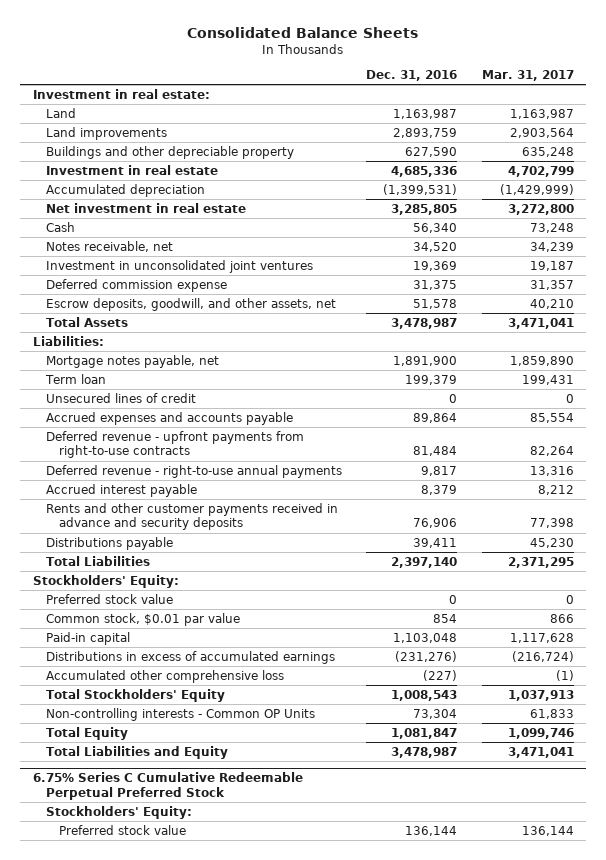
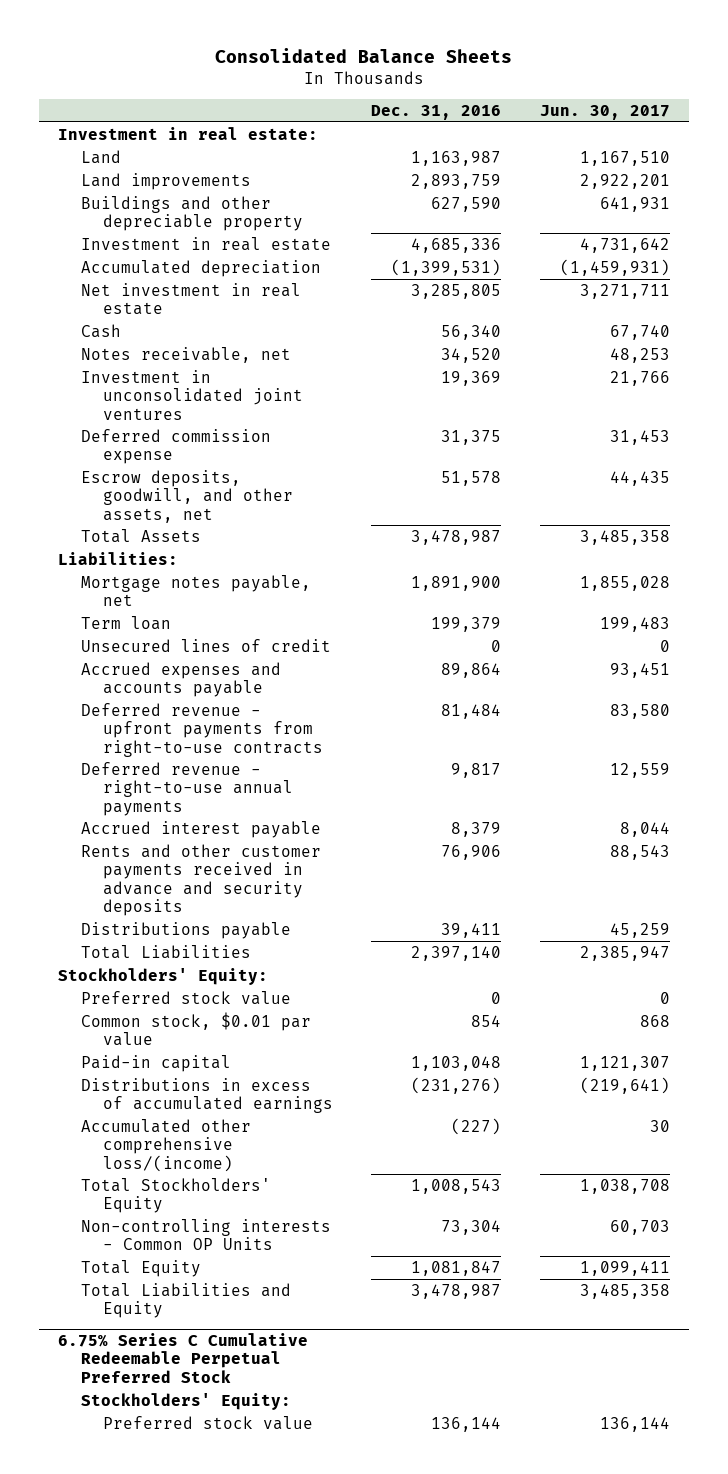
- | Dec. 31, 2016 | Mar. 31, 2017
+ | Dec. 31, 2016 | Jun. 30, 2017
- Accumulated other comprehensive loss | (227) | (1)
+ Accumulated other comprehensive loss/(income) | (227) | 30

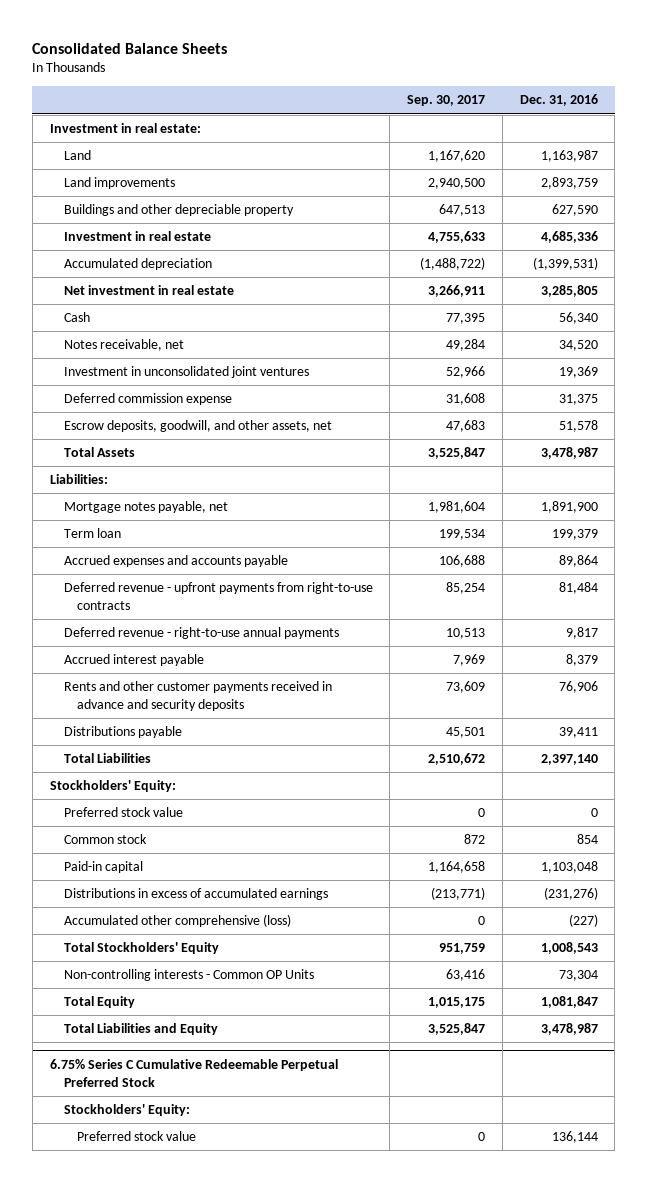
- | Dec. 31, 2016 | Jun. 30, 2017
+ | Sep. 30, 2017 | Dec. 31, 2016
- Unsecured lines of credit | 0 | 0
- Common stock, $0.01 par value | 854 | 868
+ Common stock | 872 | 854
- Accumulated other comprehensive loss/(income) | (227) | 30
+ Accumulated other comprehensive (loss) | 0 | (227)

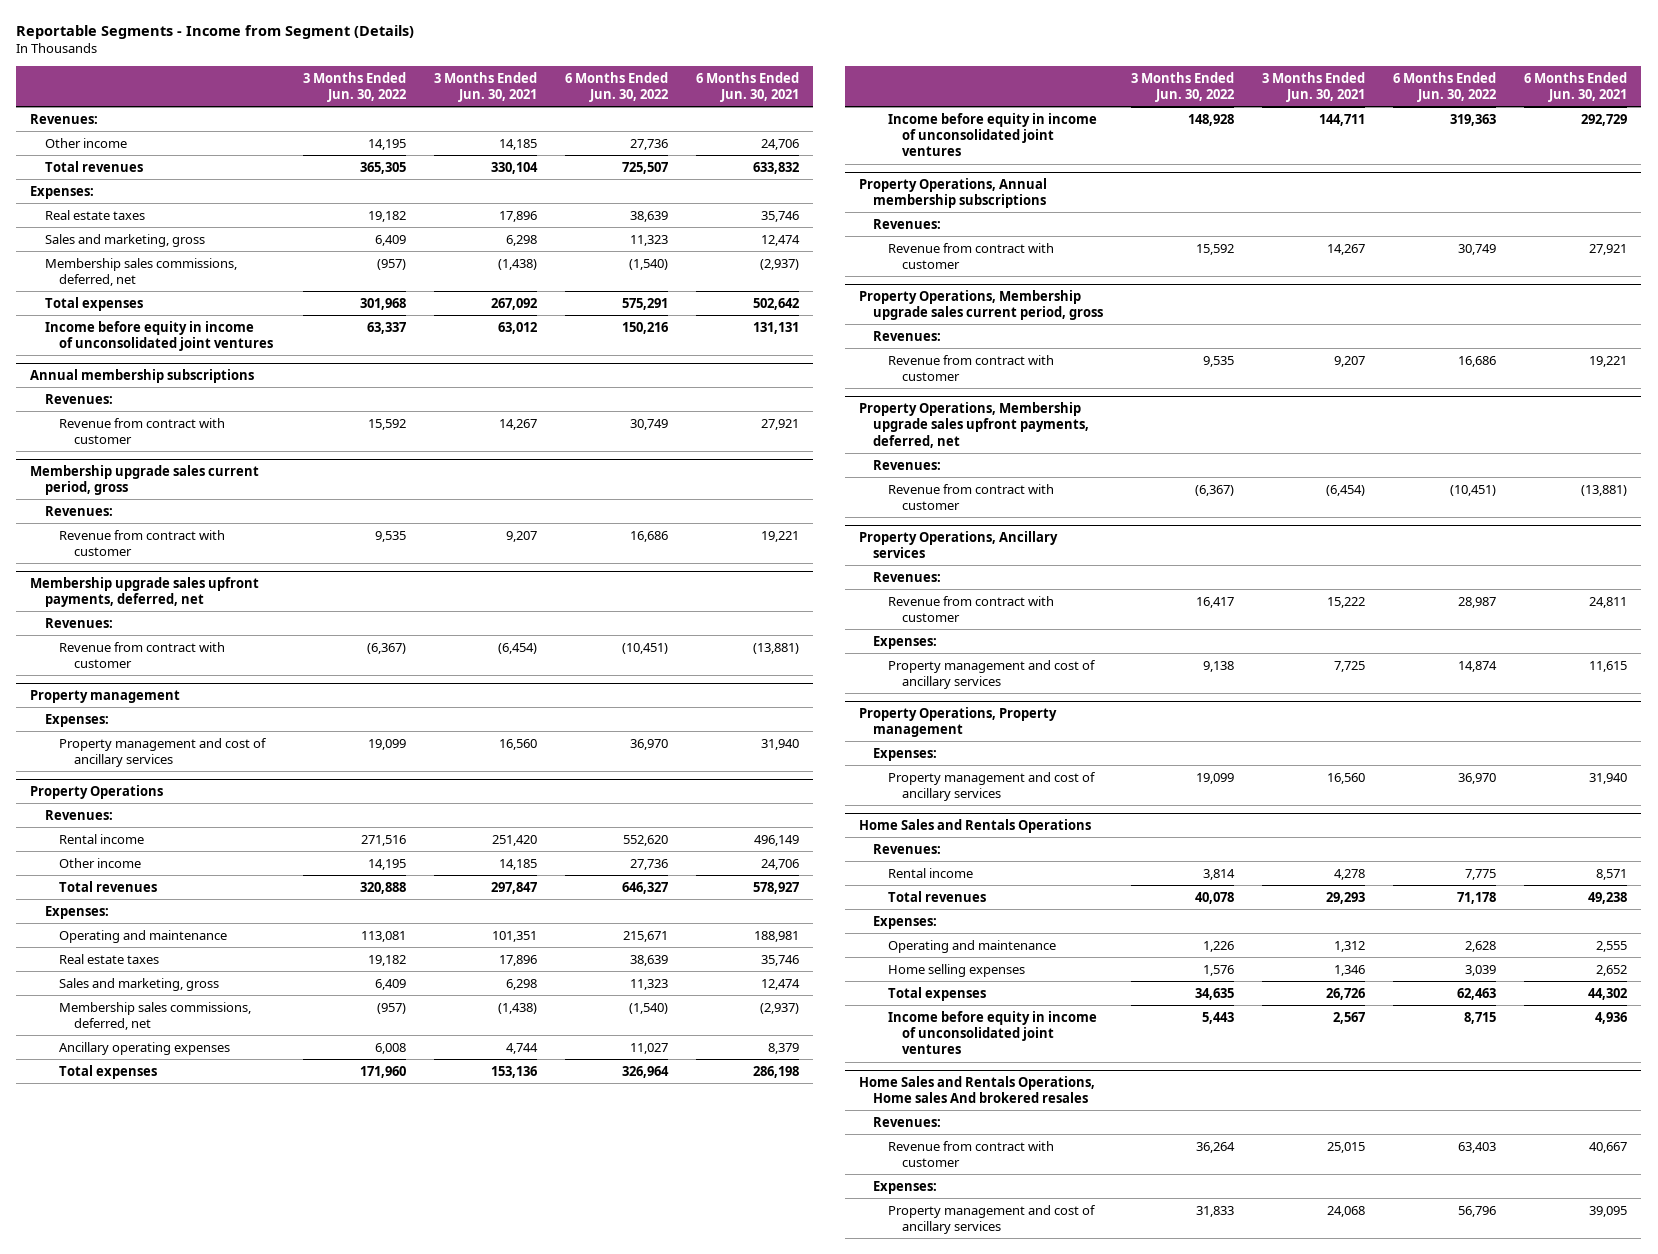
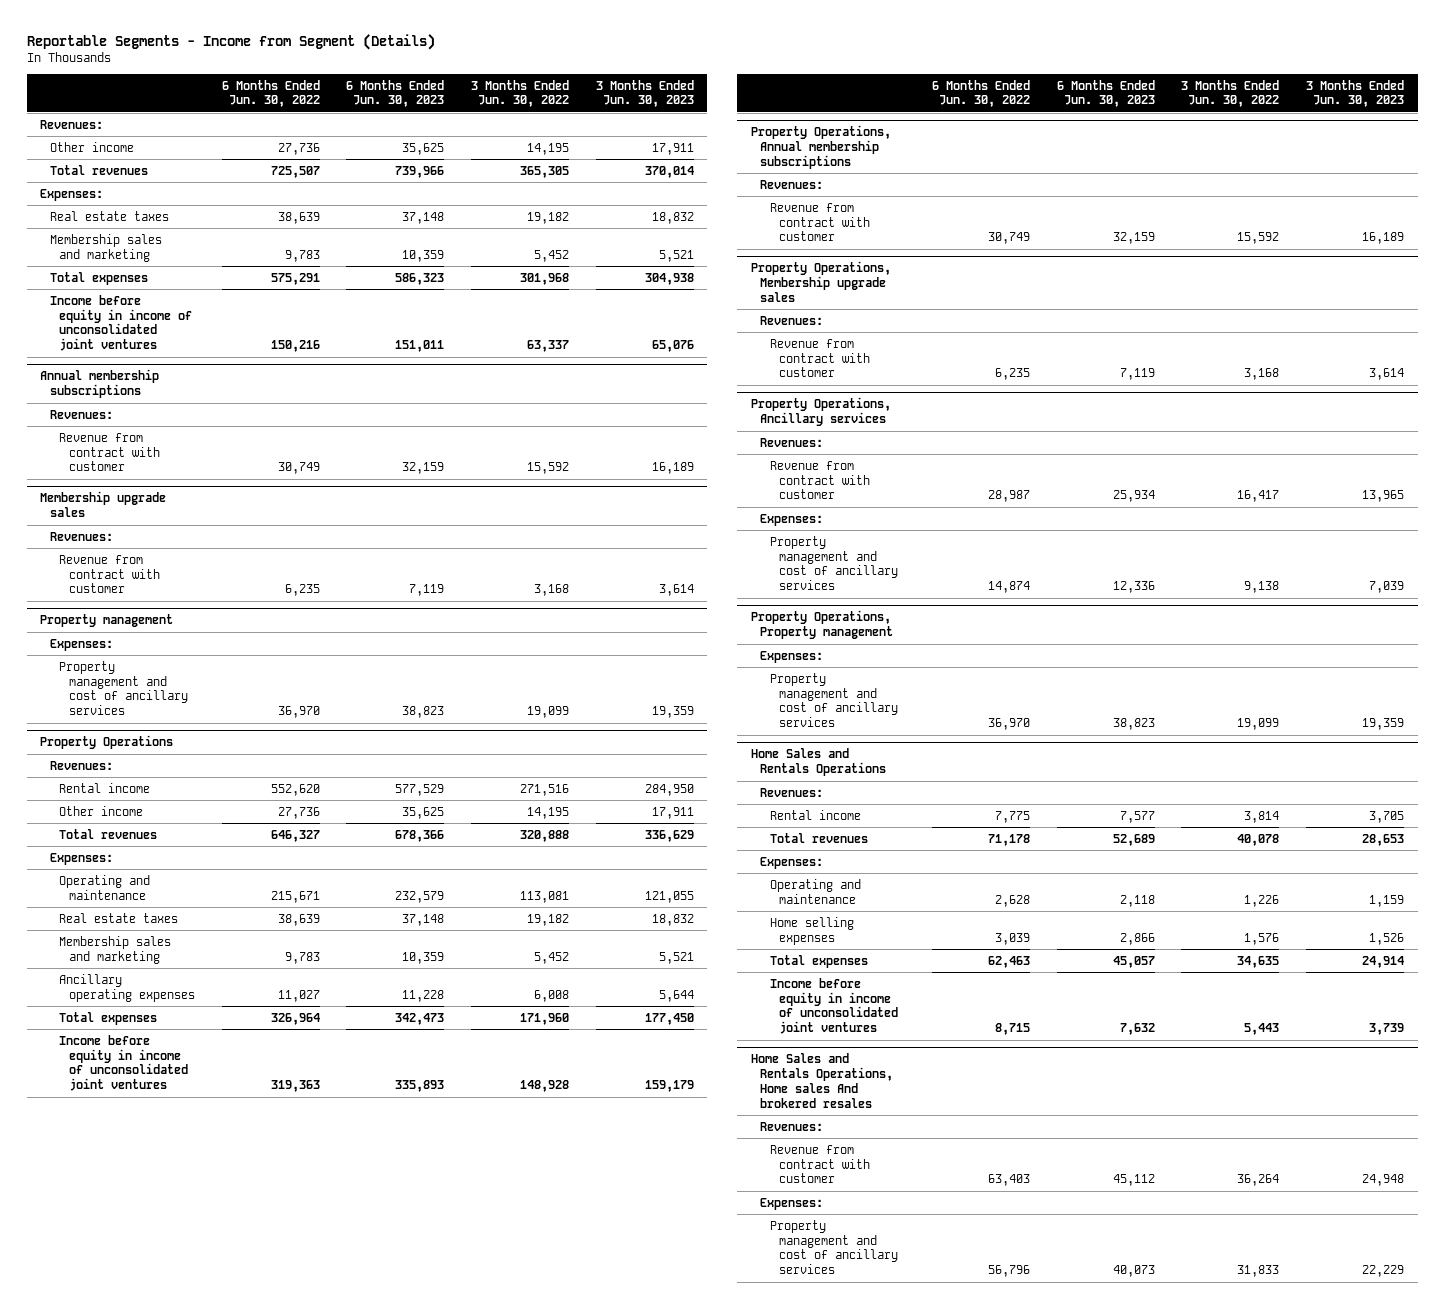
- | 3 Months Ended Jun. 30, 2022 | 3 Months Ended Jun. 30, 2021 | 6 Months Ended Jun. 30, 2022 | 6 Months Ended Jun. 30, 2021
+ | 6 Months Ended Jun. 30, 2022 | 6 Months Ended Jun. 30, 2023 | 3 Months Ended Jun. 30, 2022 | 3 Months Ended Jun. 30, 2023
- Sales and marketing, gross | 6,409 | 6,298 | 11,323 | 12,474
- Membership sales commissions, deferred, net | (957) | (1,438) | (1,540) | (2,937)
+ Membership sales and marketing | 9,783 | 10,359 | 5,452 | 5,521
- Membership upgrade sales current period, gross
- Revenues:
- Revenue from contract with customer | 9,535 | 9,207 | 16,686 | 19,221
- Membership upgrade sales upfront payments, deferred, net
+ Membership upgrade sales
- Revenue from contract with customer | (6,367) | (6,454) | (10,451) | (13,881)
+ Revenue from contract with customer | 6,235 | 7,119 | 3,168 | 3,614
@ Property Operations
- Sales and marketing, gross | 6,409 | 6,298 | 11,323 | 12,474
- Membership sales commissions, deferred, net | (957) | (1,438) | (1,540) | (2,937)
+ Membership sales and marketing | 9,783 | 10,359 | 5,452 | 5,521
- Property Operations, Membership upgrade sales current period, gross
- Revenues:
- Revenue from contract with customer | 9,535 | 9,207 | 16,686 | 19,221
- Property Operations, Membership upgrade sales upfront payments, deferred, net
+ Property Operations, Membership upgrade sales
- Revenue from contract with customer | (6,367) | (6,454) | (10,451) | (13,881)
+ Revenue from contract with customer | 6,235 | 7,119 | 3,168 | 3,614

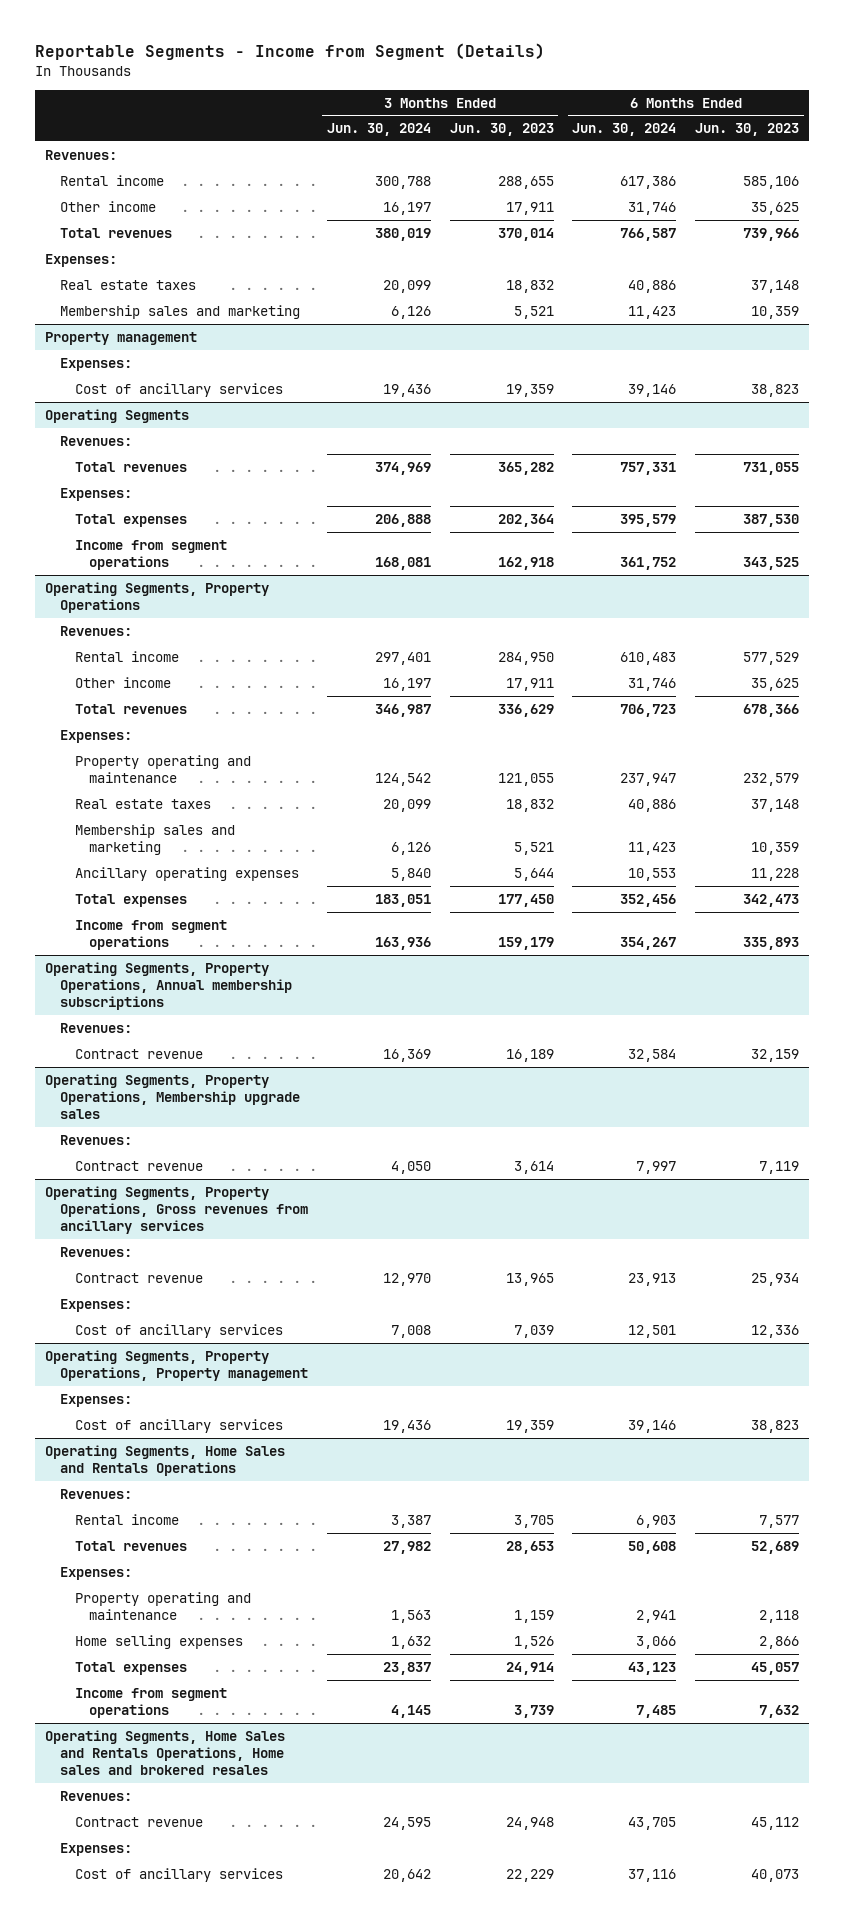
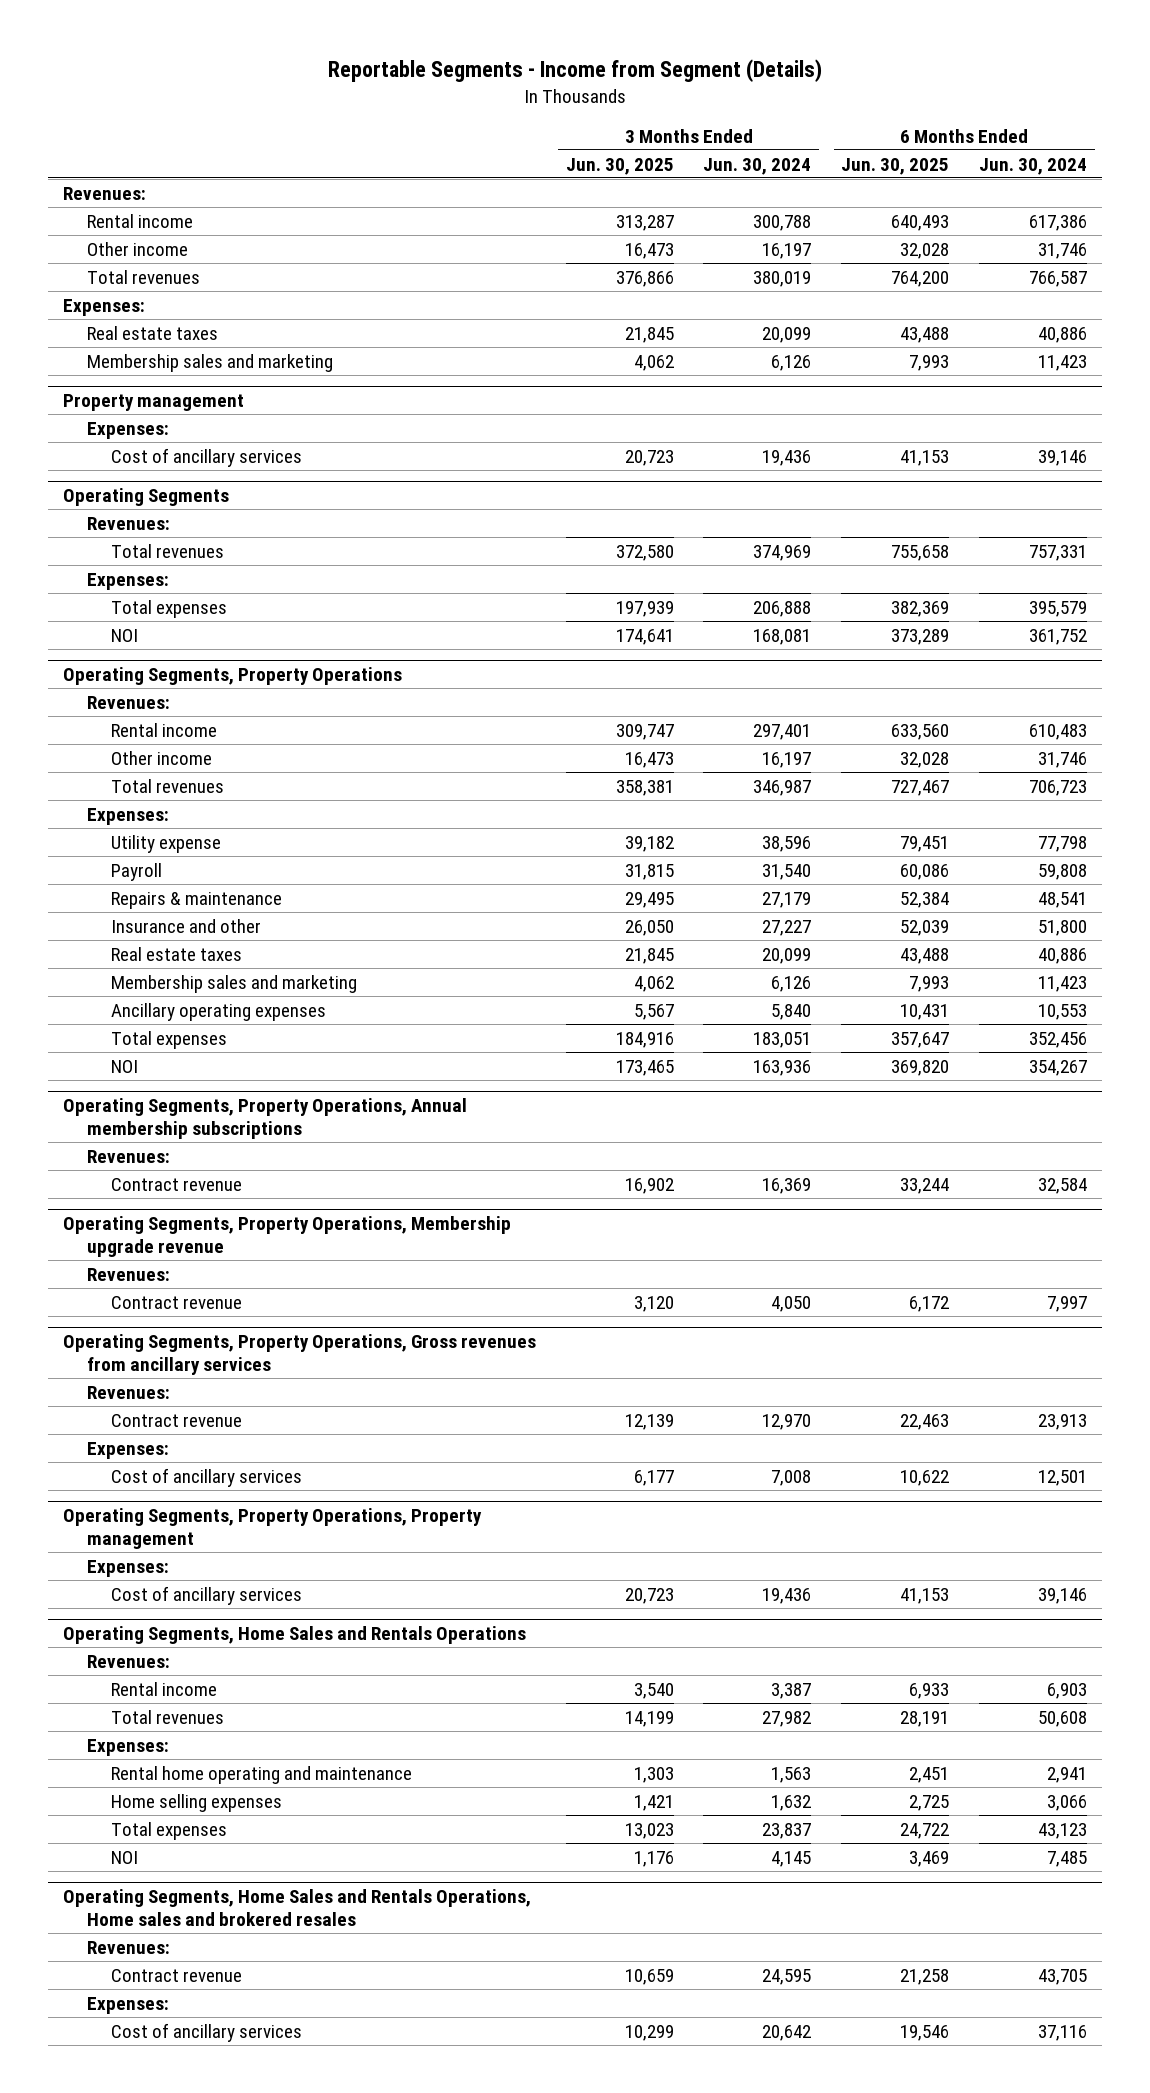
- | 3 Months Ended Jun. 30, 2024 | 3 Months Ended Jun. 30, 2023 | 6 Months Ended Jun. 30, 2024 | 6 Months Ended Jun. 30, 2023
+ | 3 Months Ended Jun. 30, 2025 | 3 Months Ended Jun. 30, 2024 | 6 Months Ended Jun. 30, 2025 | 6 Months Ended Jun. 30, 2024
@ Operating Segments
- Income from segment operations | 168,081 | 162,918 | 361,752 | 343,525
+ NOI | 174,641 | 168,081 | 373,289 | 361,752
@ Operating Segments, Property Operations
- Property operating and maintenance | 124,542 | 121,055 | 237,947 | 232,579
+ Utility expense | 39,182 | 38,596 | 79,451 | 77,798
+ Payroll | 31,815 | 31,540 | 60,086 | 59,808
+ Repairs & maintenance | 29,495 | 27,179 | 52,384 | 48,541
+ Insurance and other | 26,050 | 27,227 | 52,039 | 51,800
- Income from segment operations | 163,936 | 159,179 | 354,267 | 335,893
+ NOI | 173,465 | 163,936 | 369,820 | 354,267
- Operating Segments, Property Operations, Membership upgrade sales
+ Operating Segments, Property Operations, Membership upgrade revenue
@ Operating Segments, Home Sales and Rentals Operations
- Property operating and maintenance | 1,563 | 1,159 | 2,941 | 2,118
+ Rental home operating and maintenance | 1,303 | 1,563 | 2,451 | 2,941
- Income from segment operations | 4,145 | 3,739 | 7,485 | 7,632
+ NOI | 1,176 | 4,145 | 3,469 | 7,485

